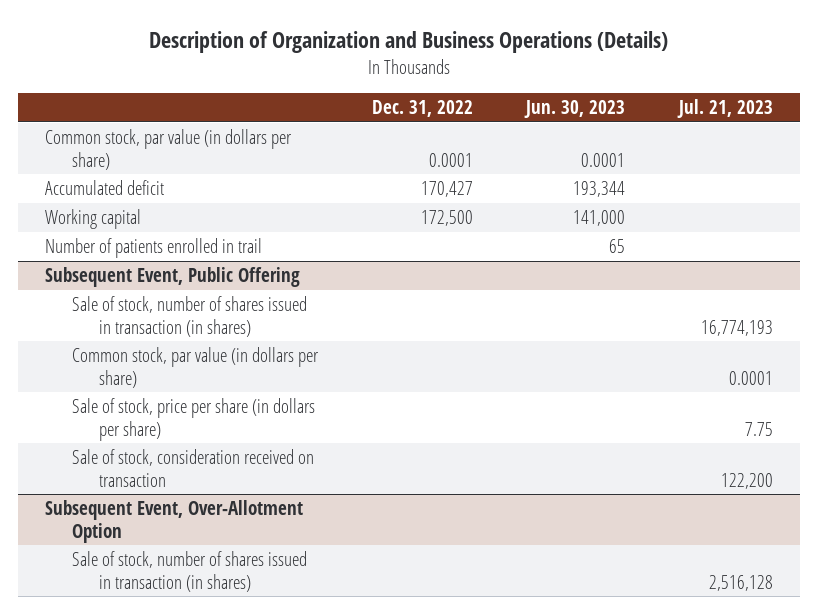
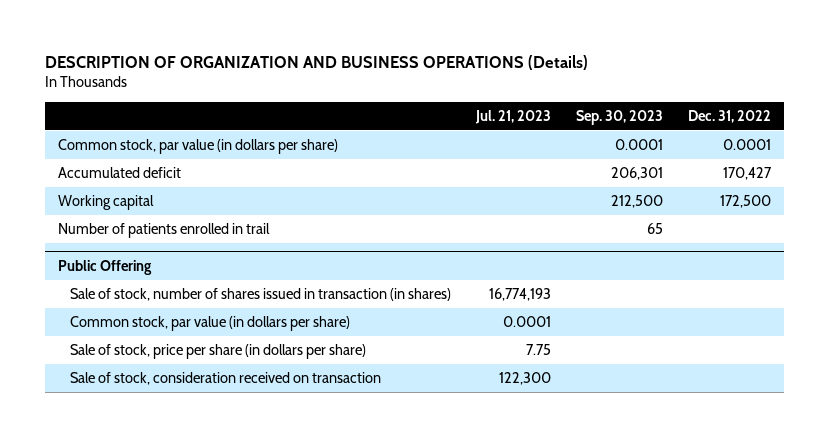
- Description of Organization and Business Operations (Details)
+ DESCRIPTION OF ORGANIZATION AND BUSINESS OPERATIONS (Details)
- | Dec. 31, 2022 | Jun. 30, 2023 | Jul. 21, 2023
+ | Jul. 21, 2023 | Sep. 30, 2023 | Dec. 31, 2022
- Subsequent Event, Public Offering
+ Public Offering
- Sale of stock, consideration received on transaction | | | 122,200
- Subsequent Event, Over-Allotment Option
- Sale of stock, number of shares issued in transaction (in shares) | | | 2,516,128
+ Sale of stock, consideration received on transaction | 122,300 | |

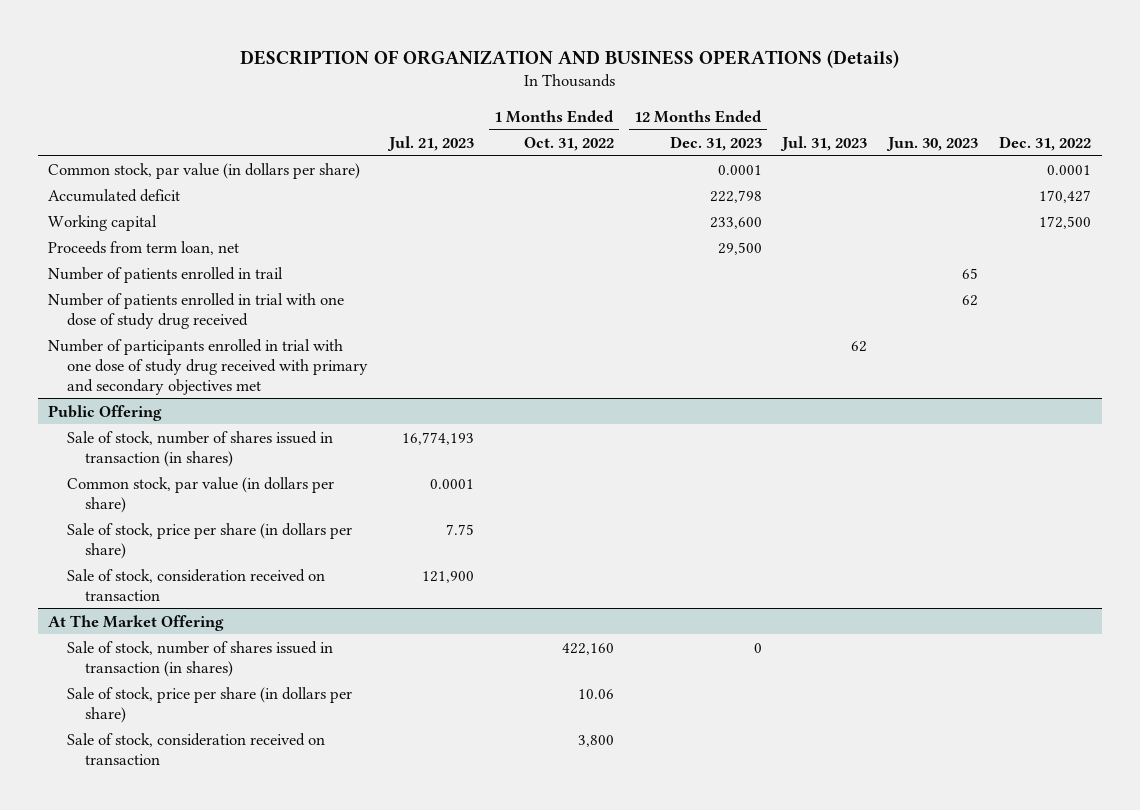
- | Jul. 21, 2023 | Sep. 30, 2023 | Dec. 31, 2022
+ | Jul. 21, 2023 | 1 Months Ended Oct. 31, 2022 | 12 Months Ended Dec. 31, 2023 | Jul. 31, 2023 | Jun. 30, 2023 | Dec. 31, 2022
+ Proceeds from term loan, net | | | 29,500 | | |
+ Number of patients enrolled in trial with one dose of study drug received | | | | | 62 |
+ Number of participants enrolled in trial with one dose of study drug received with primary and secondary objectives met | | | | 62 | |
@ Public Offering
- Sale of stock, consideration received on transaction | 122,300 | |
+ Sale of stock, consideration received on transaction | 121,900 | | | | |
+ At The Market Offering
+ Sale of stock, number of shares issued in transaction (in shares) | | 422,160 | 0 | | |
+ Sale of stock, price per share (in dollars per share) | | 10.06 | | | |
+ Sale of stock, consideration received on transaction | | 3,800 | | | |

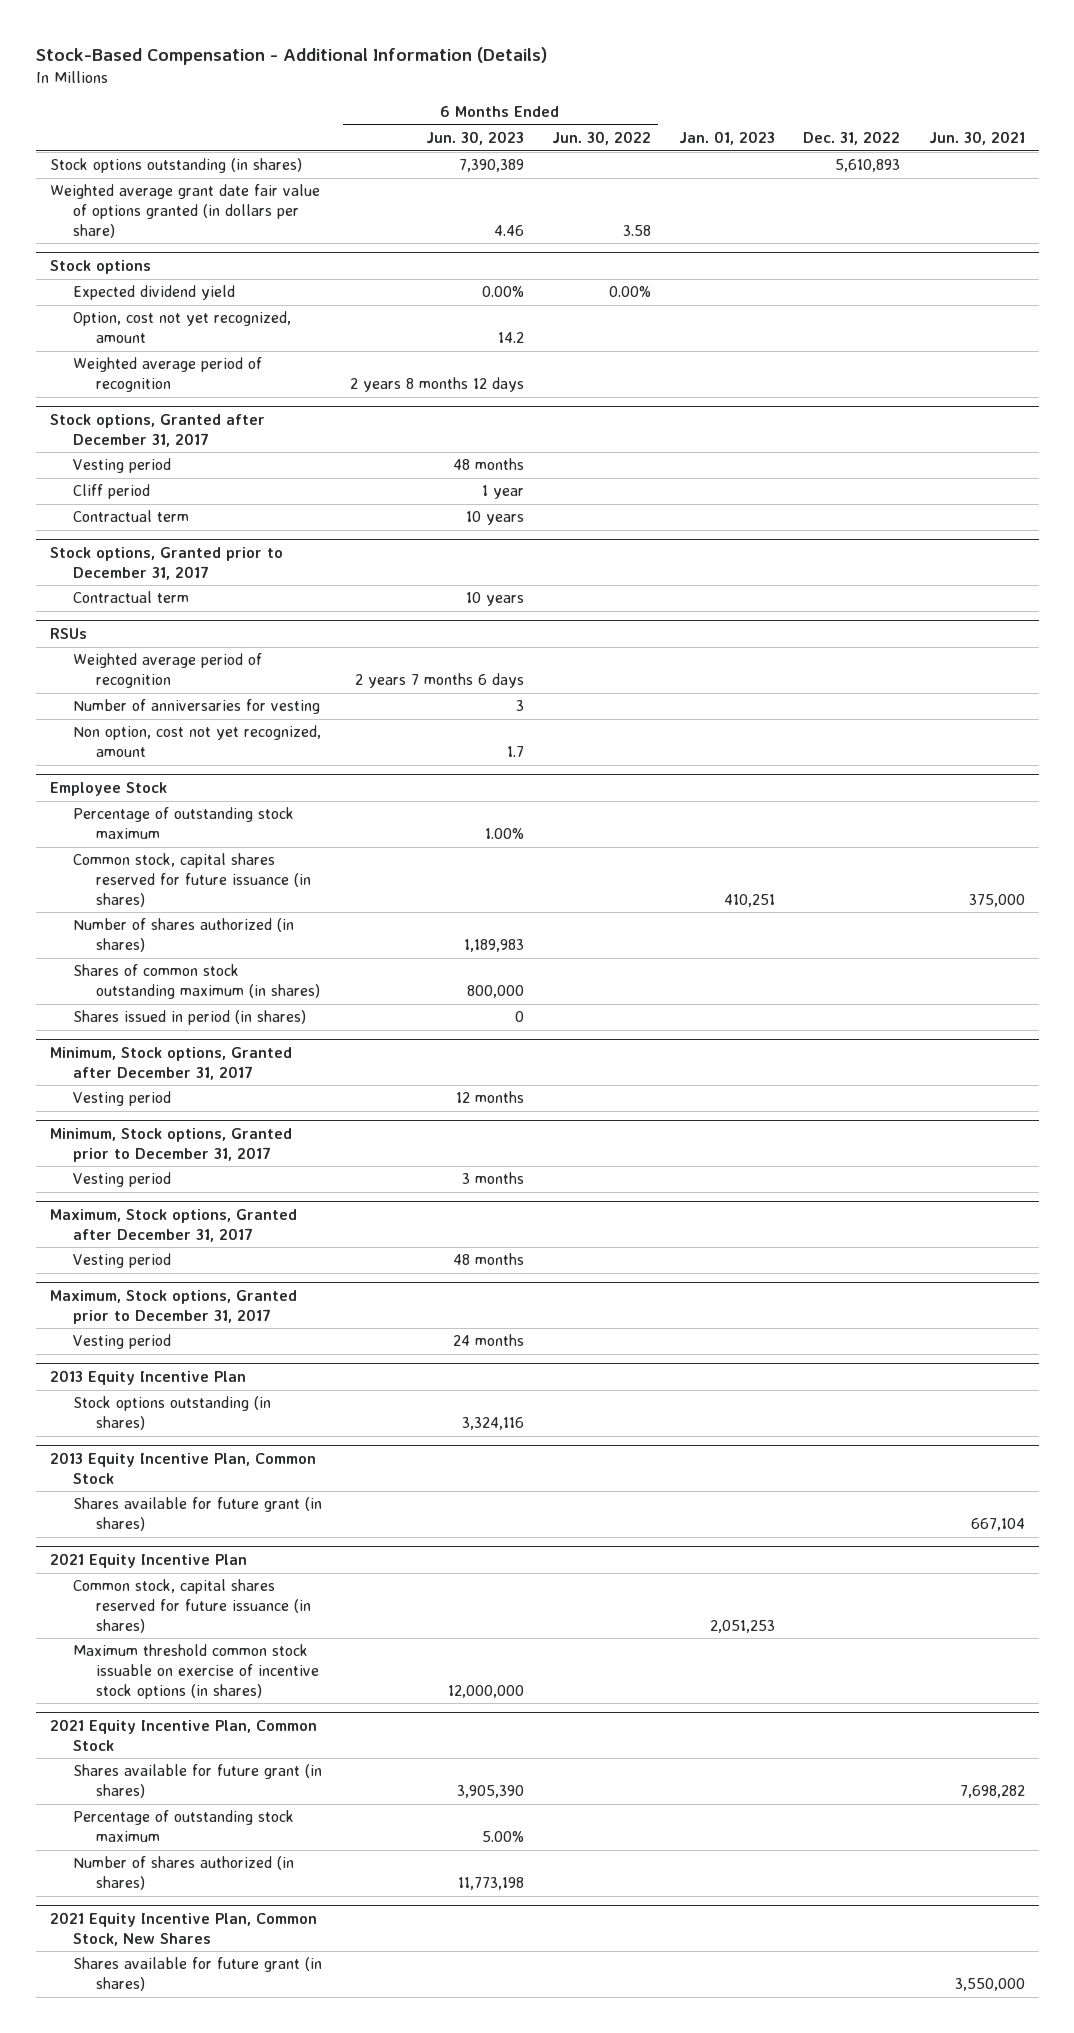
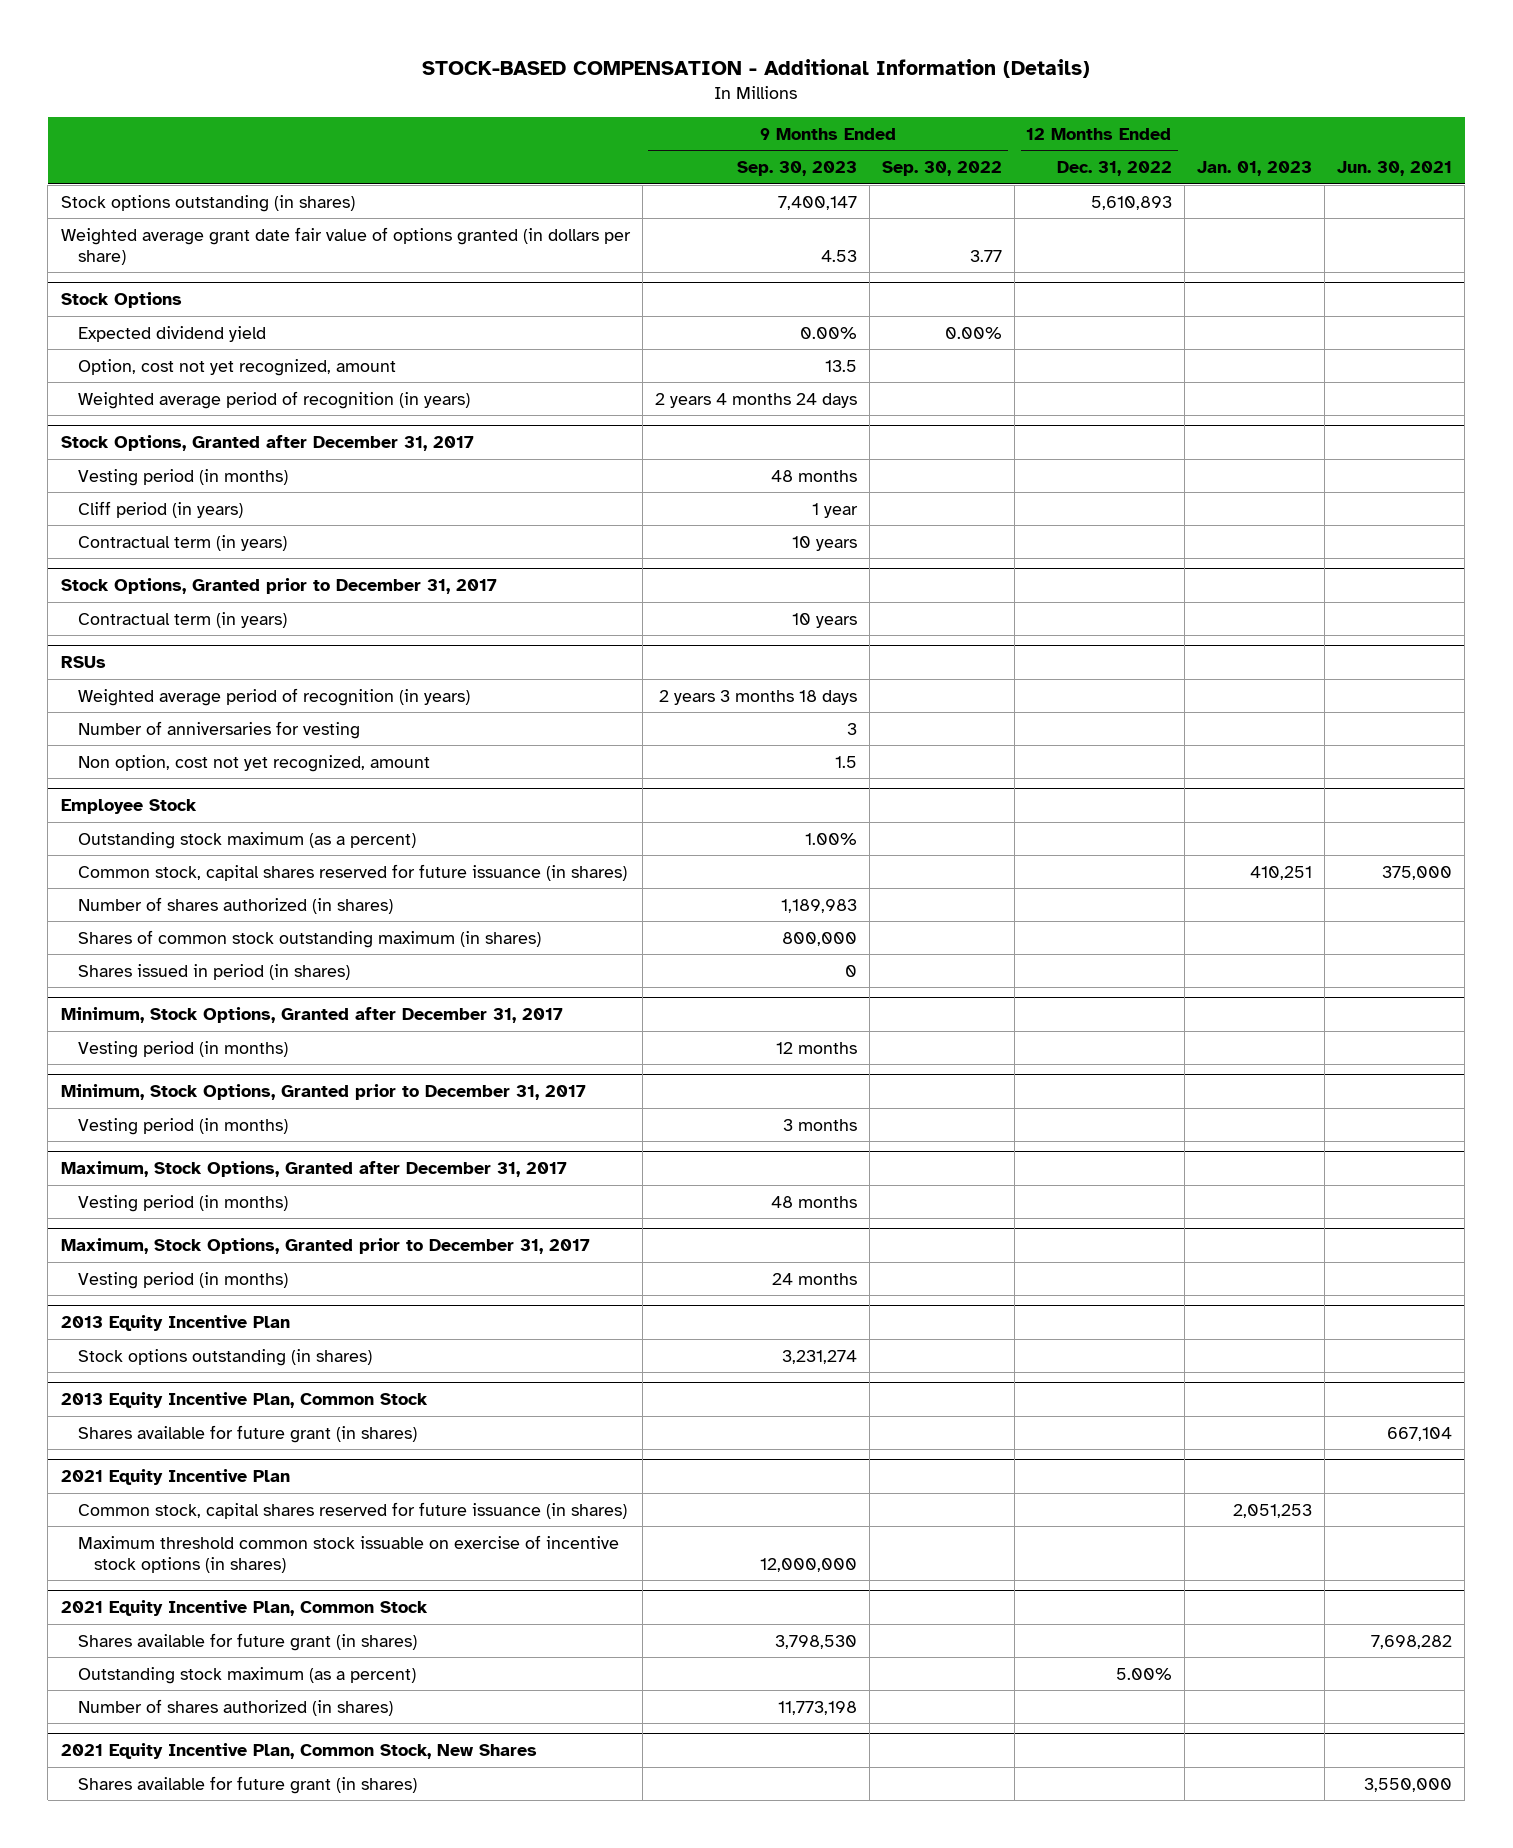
- Stock-Based Compensation - Additional Information (Details)
+ STOCK-BASED COMPENSATION - Additional Information (Details)
- | 6 Months Ended Jun. 30, 2023 | 6 Months Ended Jun. 30, 2022 | Jan. 01, 2023 | Dec. 31, 2022 | Jun. 30, 2021
+ | 9 Months Ended Sep. 30, 2023 | 9 Months Ended Sep. 30, 2022 | 12 Months Ended Dec. 31, 2022 | Jan. 01, 2023 | Jun. 30, 2021
- Stock options
+ Stock Options
- Weighted average period of recognition | 2 years 8 months 12 days | | | |
- Stock options, Granted after December 31, 2017
- Vesting period | 48 months | | | |
- Cliff period | 1 year | | | |
- Contractual term | 10 years | | | |
- Stock options, Granted prior to December 31, 2017
- Contractual term | 10 years | | | |
+ Weighted average period of recognition (in years) | 2 years 4 months 24 days | | | |
+ Stock Options, Granted after December 31, 2017
+ Vesting period (in months) | 48 months | | | |
+ Cliff period (in years) | 1 year | | | |
+ Contractual term (in years) | 10 years | | | |
+ Stock Options, Granted prior to December 31, 2017
+ Contractual term (in years) | 10 years | | | |
@ RSUs
- Weighted average period of recognition | 2 years 7 months 6 days | | | |
+ Weighted average period of recognition (in years) | 2 years 3 months 18 days | | | |
@ Employee Stock
- Percentage of outstanding stock maximum | 1.00% | | | |
+ Outstanding stock maximum (as a percent) | 1.00% | | | |
- Minimum, Stock options, Granted after December 31, 2017
- Vesting period | 12 months | | | |
- Minimum, Stock options, Granted prior to December 31, 2017
- Vesting period | 3 months | | | |
- Maximum, Stock options, Granted after December 31, 2017
- Vesting period | 48 months | | | |
- Maximum, Stock options, Granted prior to December 31, 2017
- Vesting period | 24 months | | | |
+ Minimum, Stock Options, Granted after December 31, 2017
+ Vesting period (in months) | 12 months | | | |
+ Minimum, Stock Options, Granted prior to December 31, 2017
+ Vesting period (in months) | 3 months | | | |
+ Maximum, Stock Options, Granted after December 31, 2017
+ Vesting period (in months) | 48 months | | | |
+ Maximum, Stock Options, Granted prior to December 31, 2017
+ Vesting period (in months) | 24 months | | | |
@ 2021 Equity Incentive Plan, Common Stock
- Percentage of outstanding stock maximum | 5.00% | | | |
+ Outstanding stock maximum (as a percent) | | | 5.00% | |

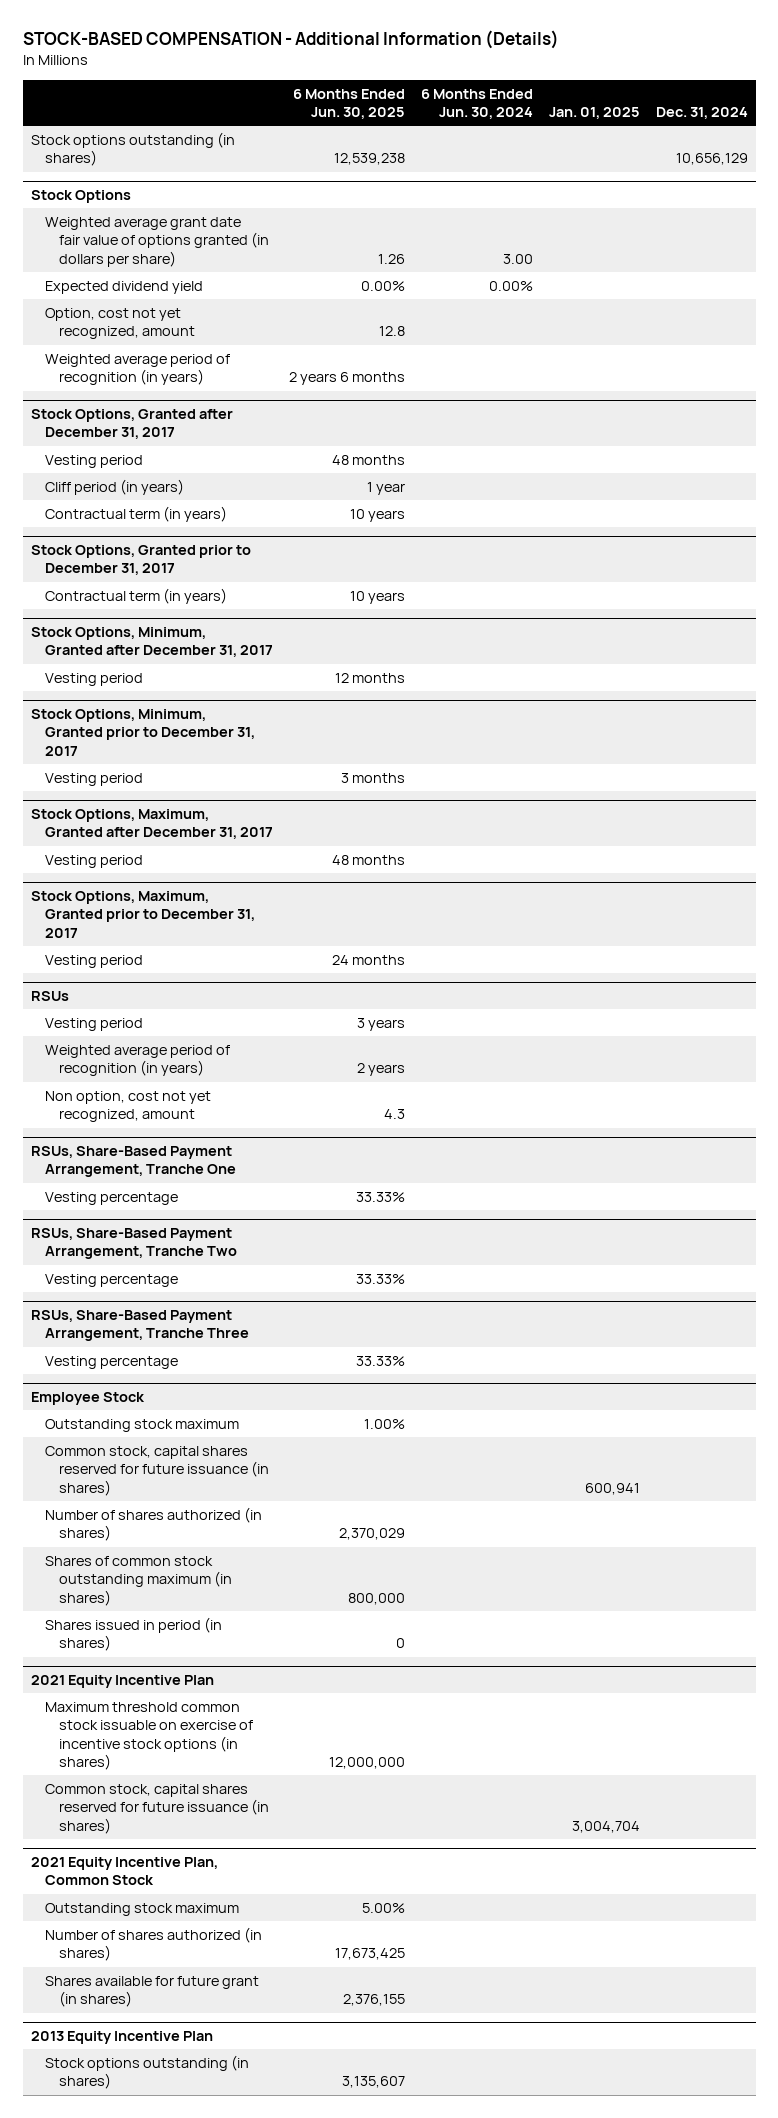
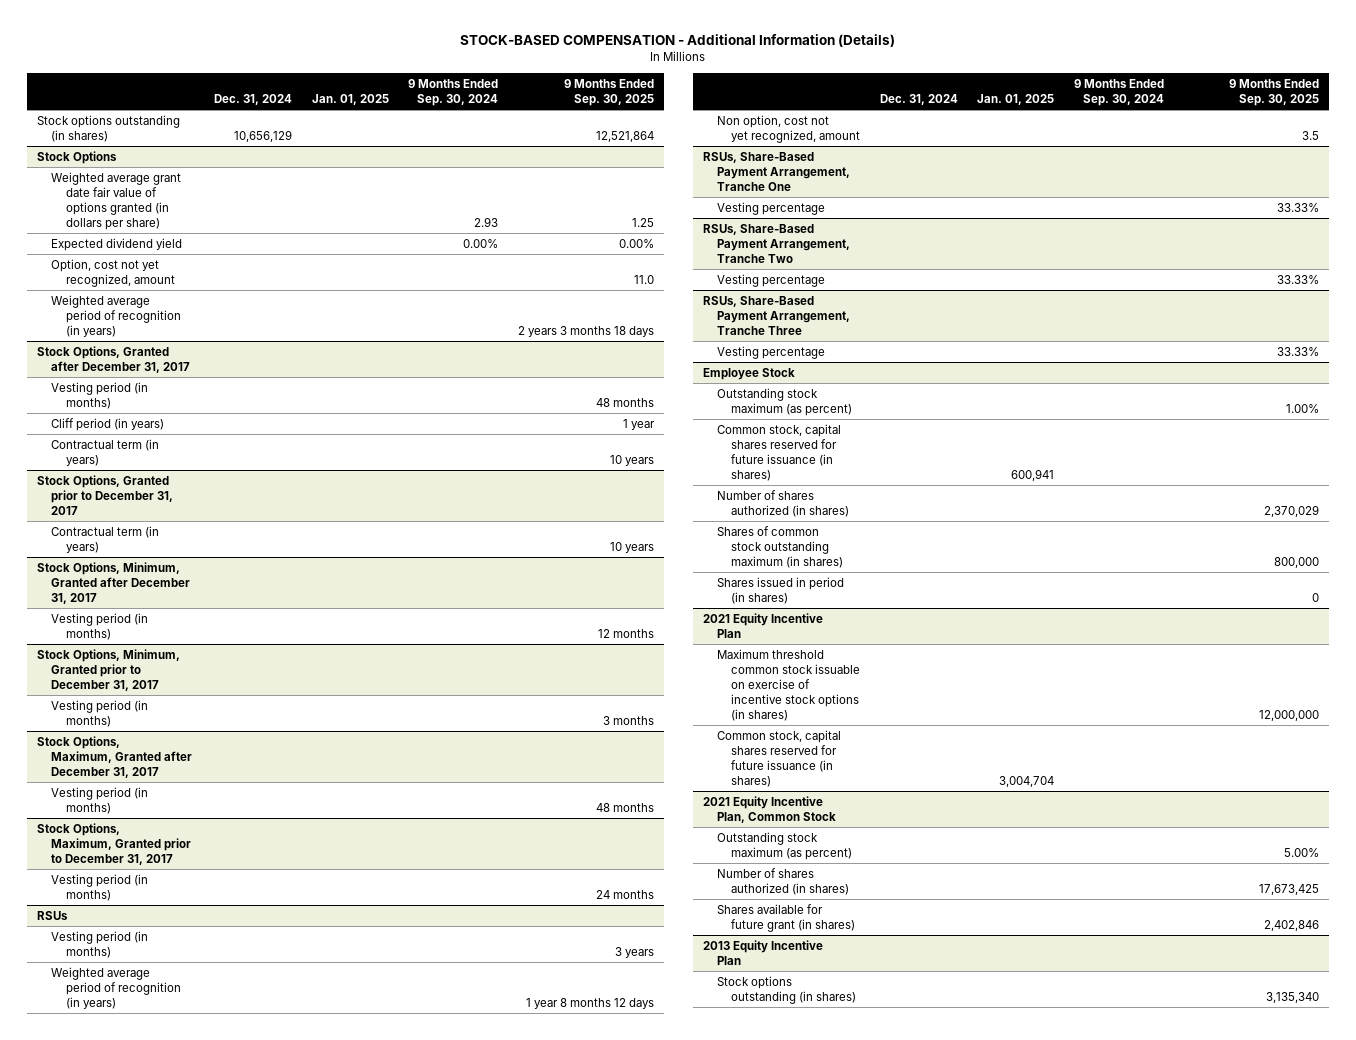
- | 6 Months Ended Jun. 30, 2025 | 6 Months Ended Jun. 30, 2024 | Jan. 01, 2025 | Dec. 31, 2024
+ | Dec. 31, 2024 | Jan. 01, 2025 | 9 Months Ended Sep. 30, 2024 | 9 Months Ended Sep. 30, 2025
@ Stock Options, Granted after December 31, 2017
- Vesting period | 48 months | | |
+ Vesting period (in months) | | | | 48 months
@ Stock Options, Minimum, Granted after December 31, 2017
- Vesting period | 12 months | | |
+ Vesting period (in months) | | | | 12 months
@ Stock Options, Minimum, Granted prior to December 31, 2017
- Vesting period | 3 months | | |
+ Vesting period (in months) | | | | 3 months
@ Stock Options, Maximum, Granted after December 31, 2017
- Vesting period | 48 months | | |
+ Vesting period (in months) | | | | 48 months
@ Stock Options, Maximum, Granted prior to December 31, 2017
- Vesting period | 24 months | | |
+ Vesting period (in months) | | | | 24 months
@ RSUs
- Vesting period | 3 years | | |
+ Vesting period (in months) | | | | 3 years
@ Employee Stock
- Outstanding stock maximum | 1.00% | | |
+ Outstanding stock maximum (as percent) | | | | 1.00%
@ 2021 Equity Incentive Plan, Common Stock
- Outstanding stock maximum | 5.00% | | |
+ Outstanding stock maximum (as percent) | | | | 5.00%

